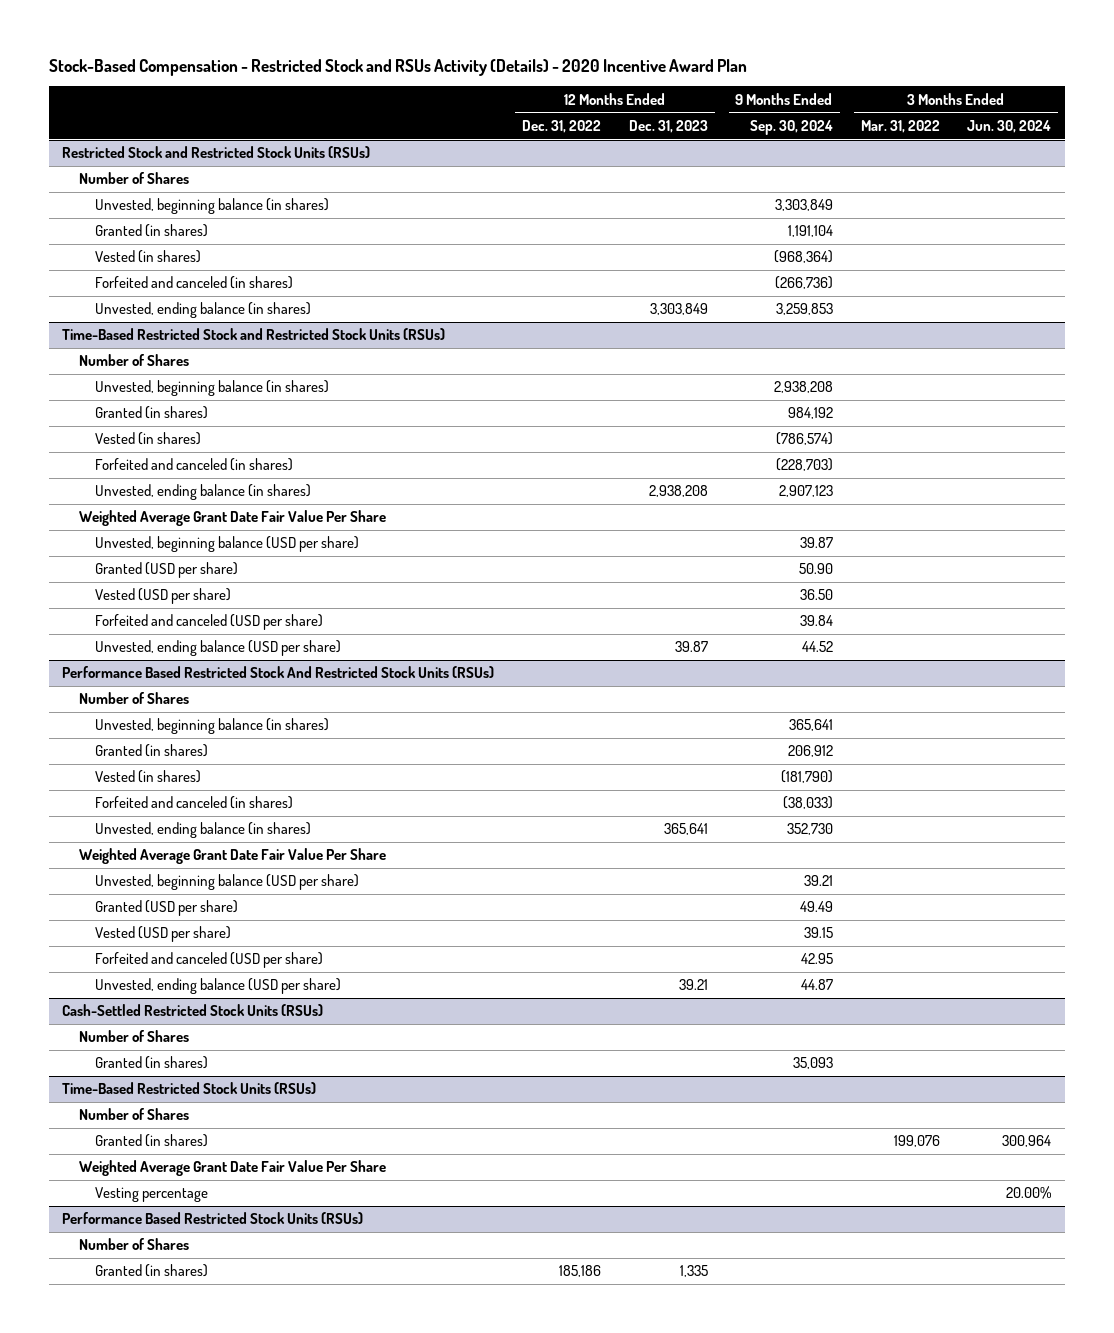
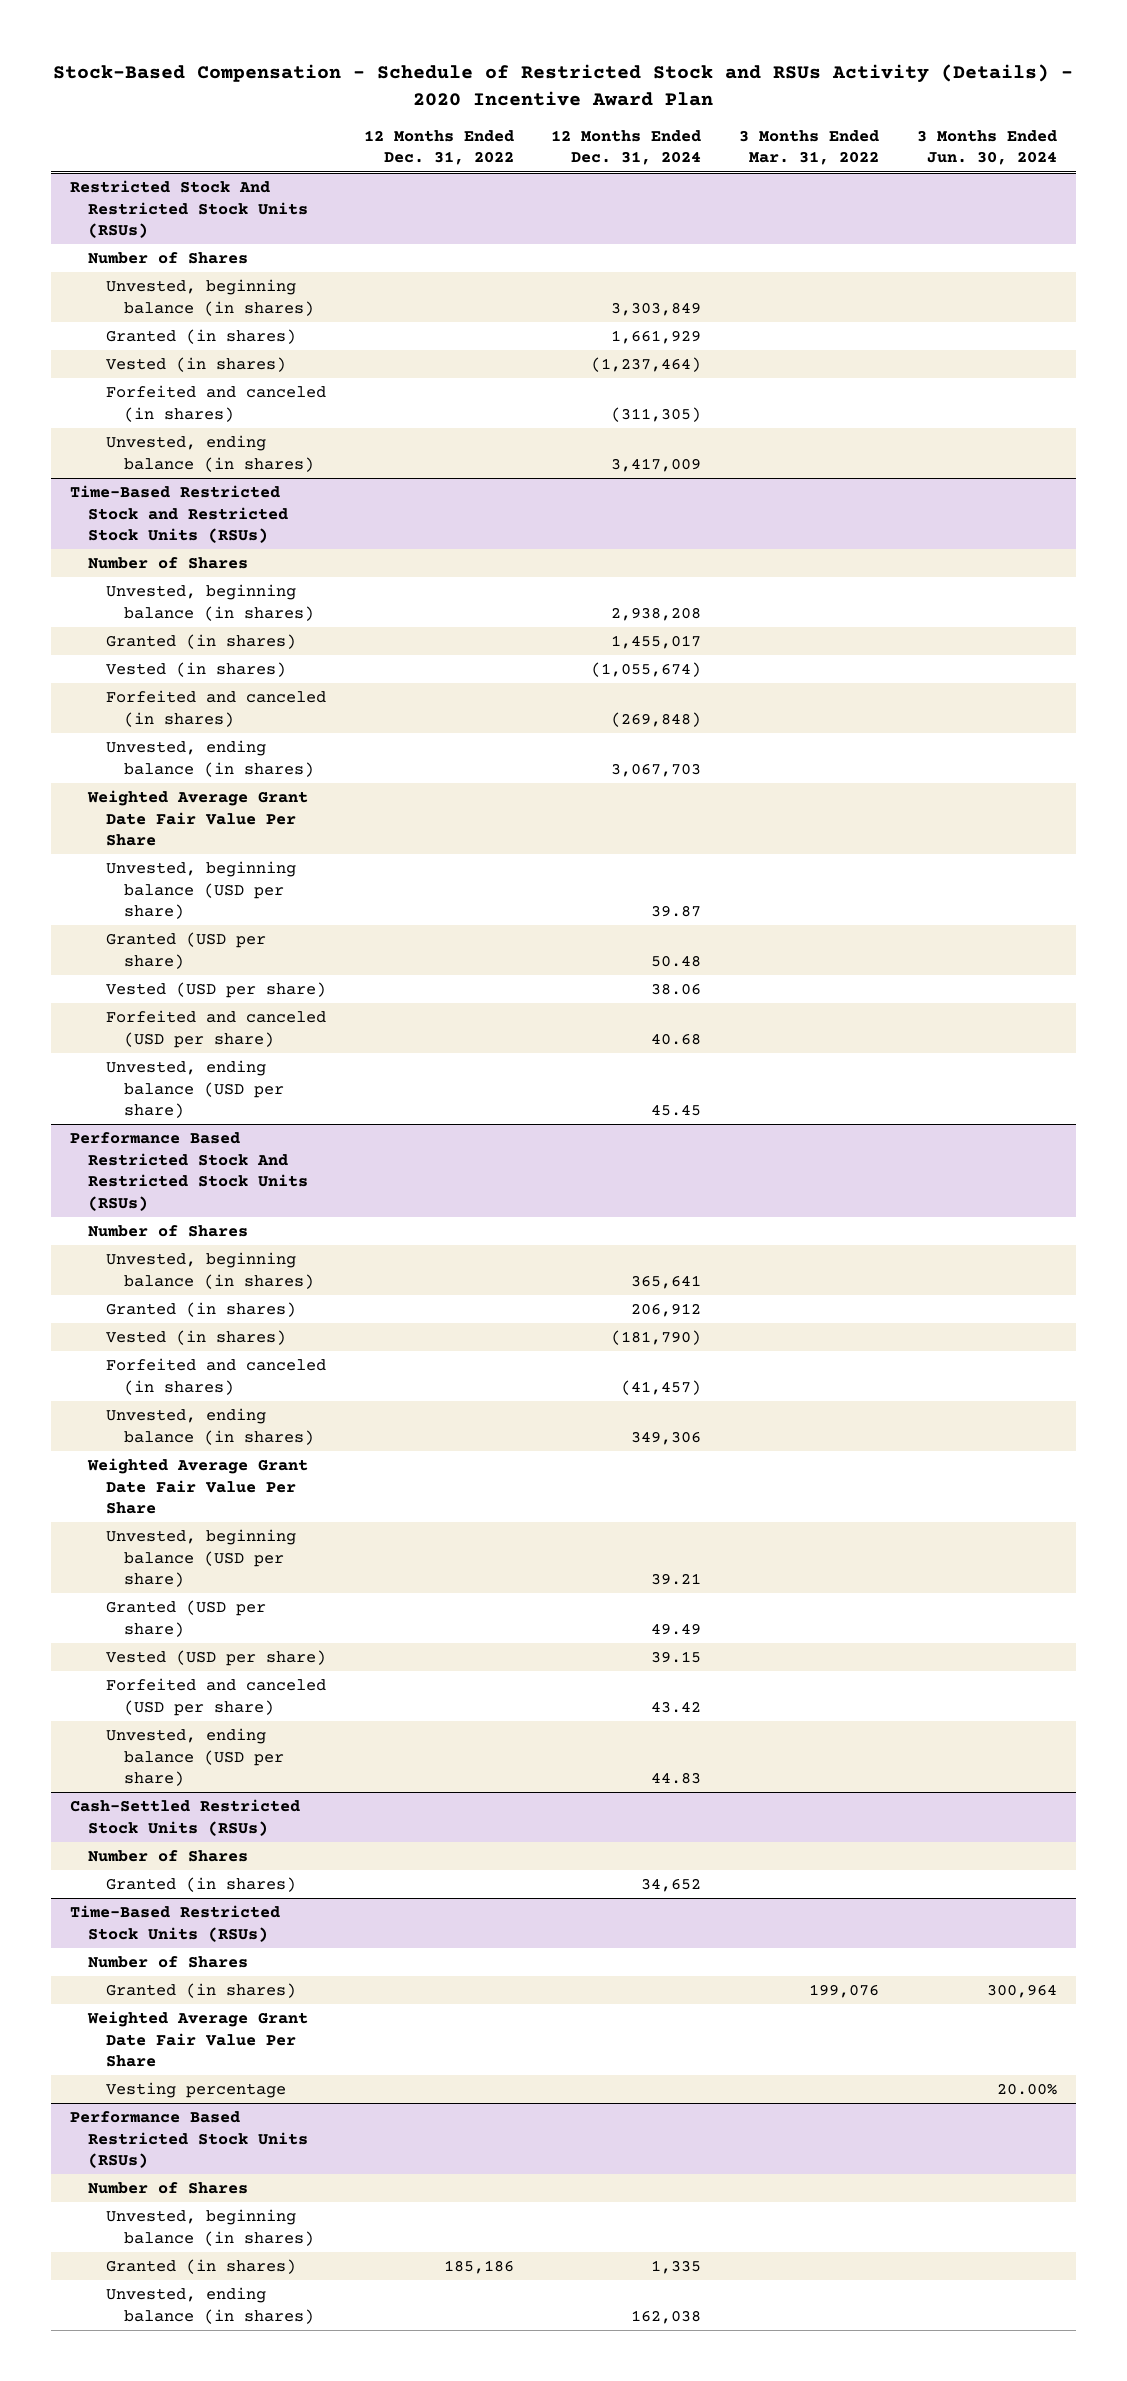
- Stock-Based Compensation - Restricted Stock and RSUs Activity (Details) - 2020 Incentive Award Plan
+ Stock-Based Compensation - Schedule of Restricted Stock and RSUs Activity (Details) - 2020 Incentive Award Plan
- | 12 Months Ended Dec. 31, 2022 | 12 Months Ended Dec. 31, 2023 | 9 Months Ended Sep. 30, 2024 | 3 Months Ended Mar. 31, 2022 | 3 Months Ended Jun. 30, 2024
+ | 12 Months Ended Dec. 31, 2022 | 12 Months Ended Dec. 31, 2024 | 3 Months Ended Mar. 31, 2022 | 3 Months Ended Jun. 30, 2024
- Restricted Stock and Restricted Stock Units (RSUs)
+ Restricted Stock And Restricted Stock Units (RSUs)
@ Performance Based Restricted Stock Units (RSUs)
+ Unvested, beginning balance (in shares)
+ Unvested, ending balance (in shares) | | 162,038 | |

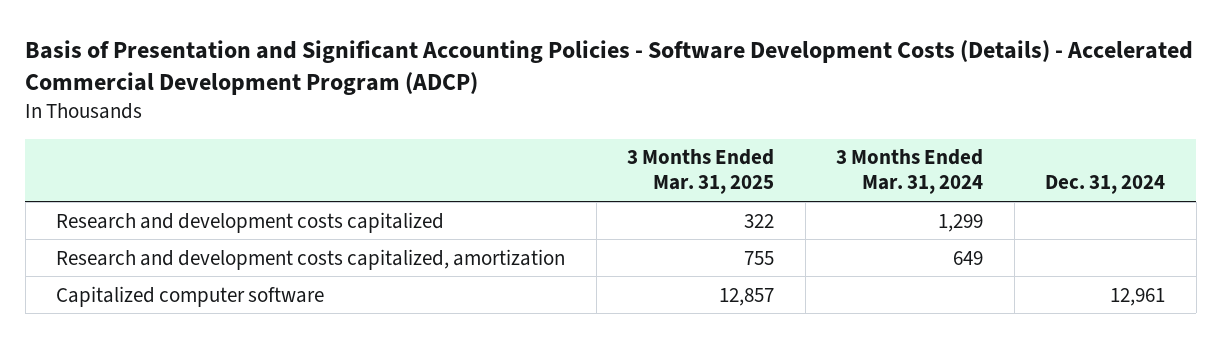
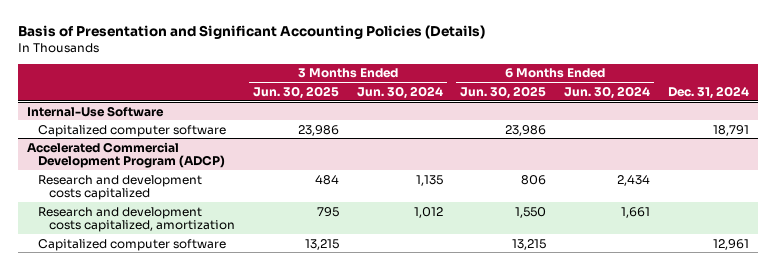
- Basis of Presentation and Significant Accounting Policies - Software Development Costs (Details) - Accelerated Commercial Development Program (ADCP)
+ Basis of Presentation and Significant Accounting Policies (Details)
- | 3 Months Ended Mar. 31, 2025 | 3 Months Ended Mar. 31, 2024 | Dec. 31, 2024
+ | 3 Months Ended Jun. 30, 2025 | 3 Months Ended Jun. 30, 2024 | 6 Months Ended Jun. 30, 2025 | 6 Months Ended Jun. 30, 2024 | Dec. 31, 2024
+ Internal-Use Software
+ Capitalized computer software | 23,986 | | 23,986 | | 18,791
+ Accelerated Commercial Development Program (ADCP)

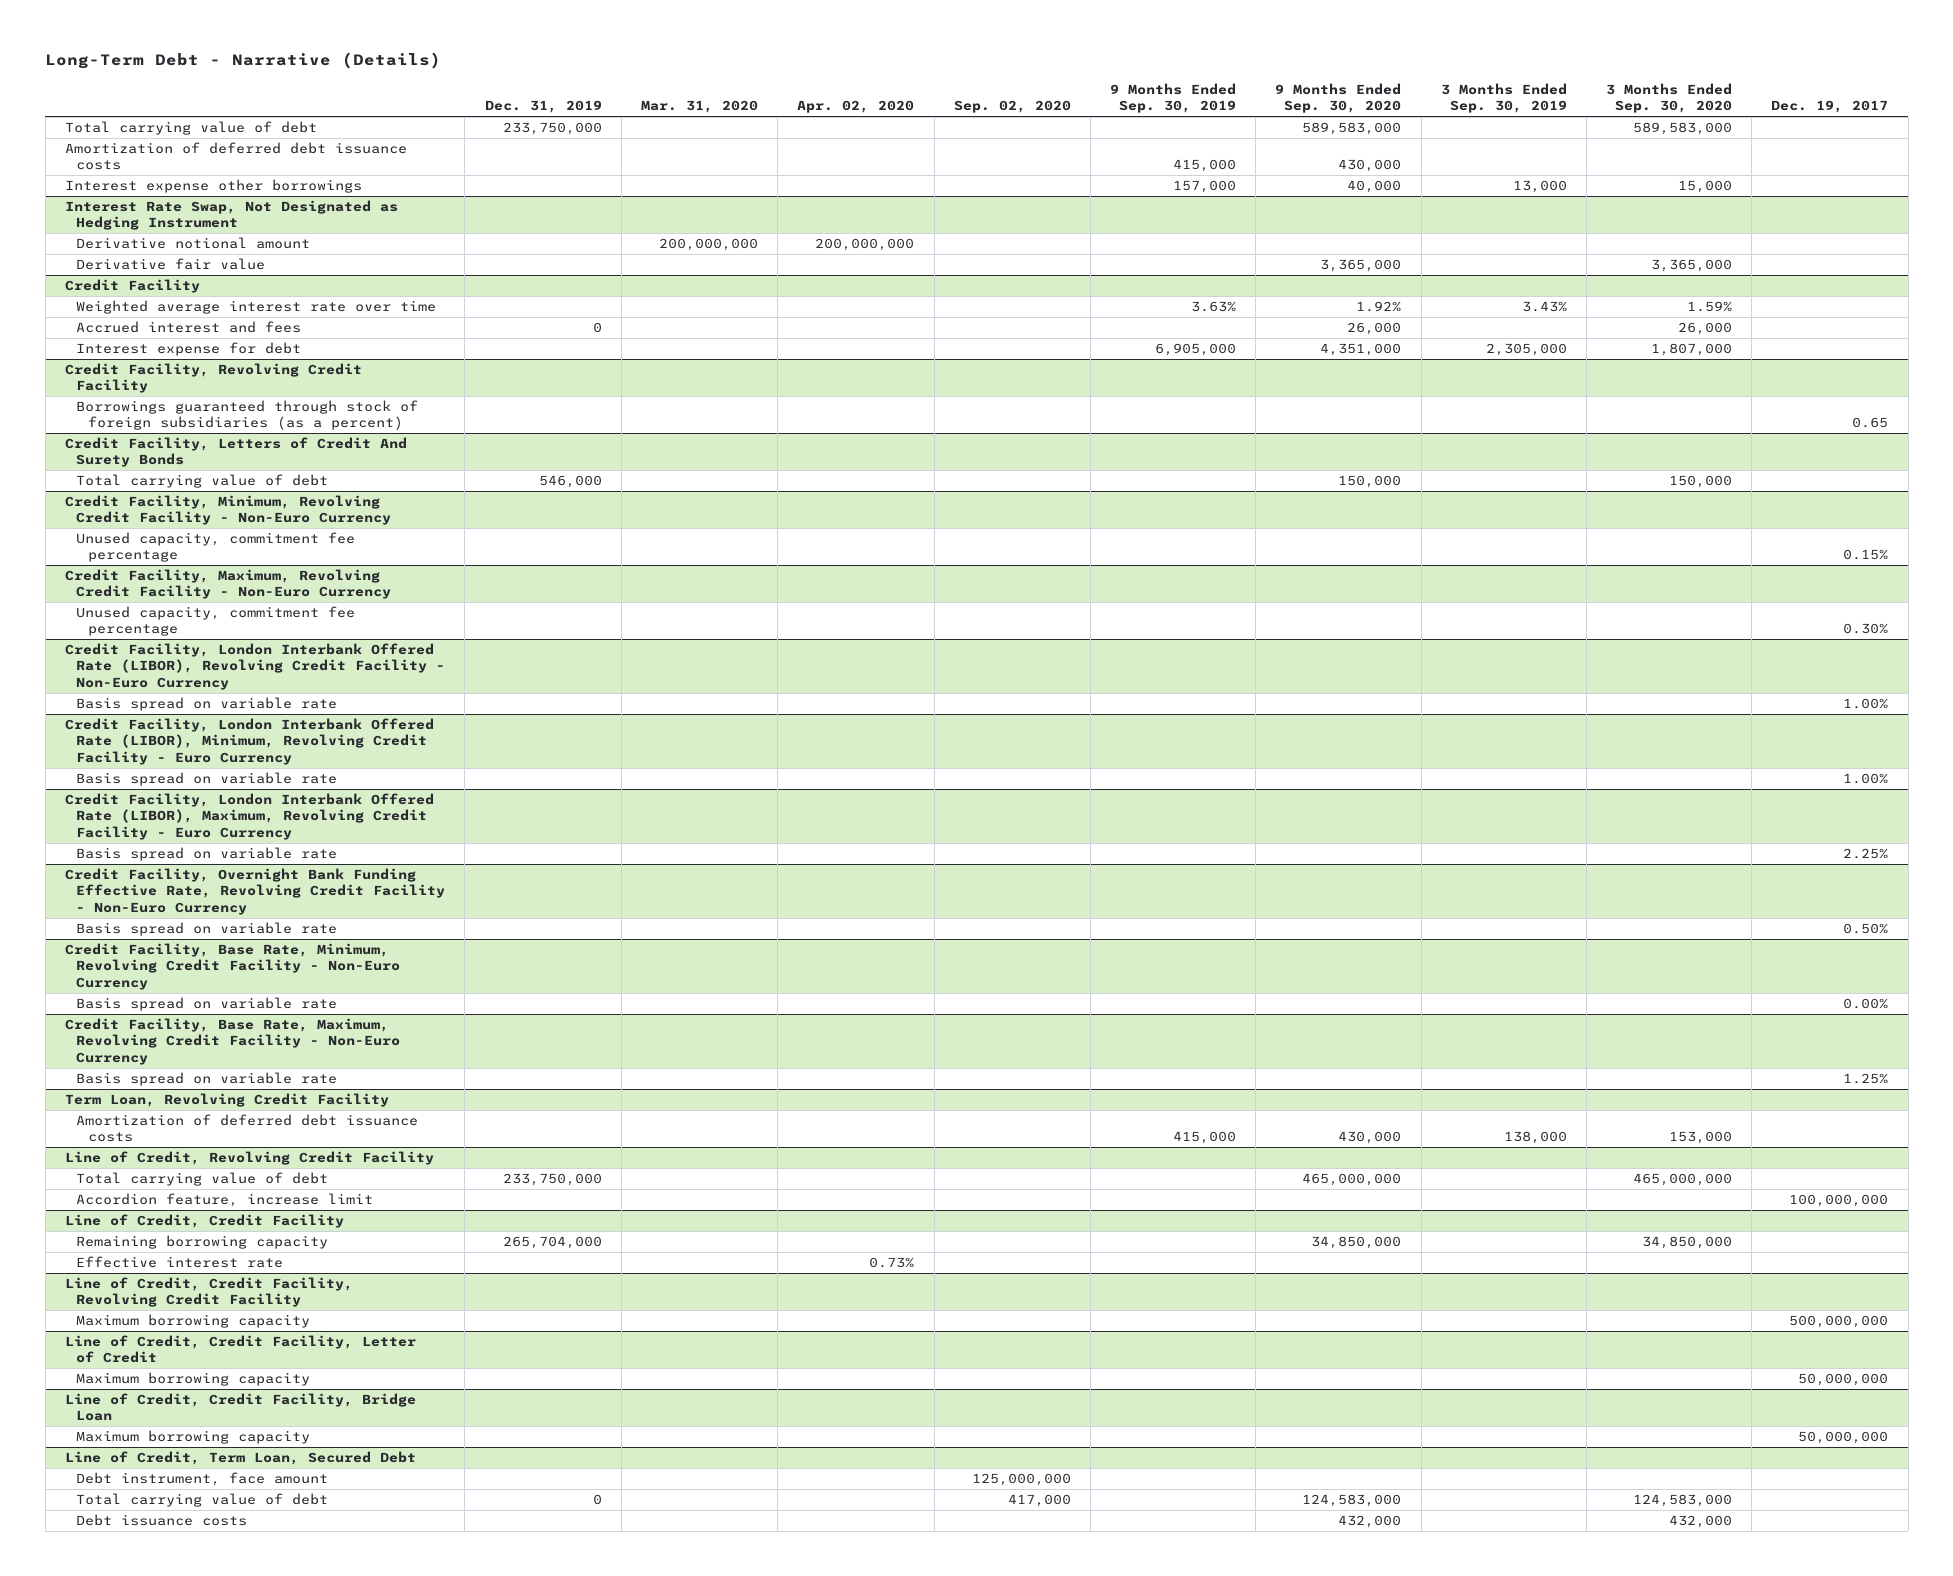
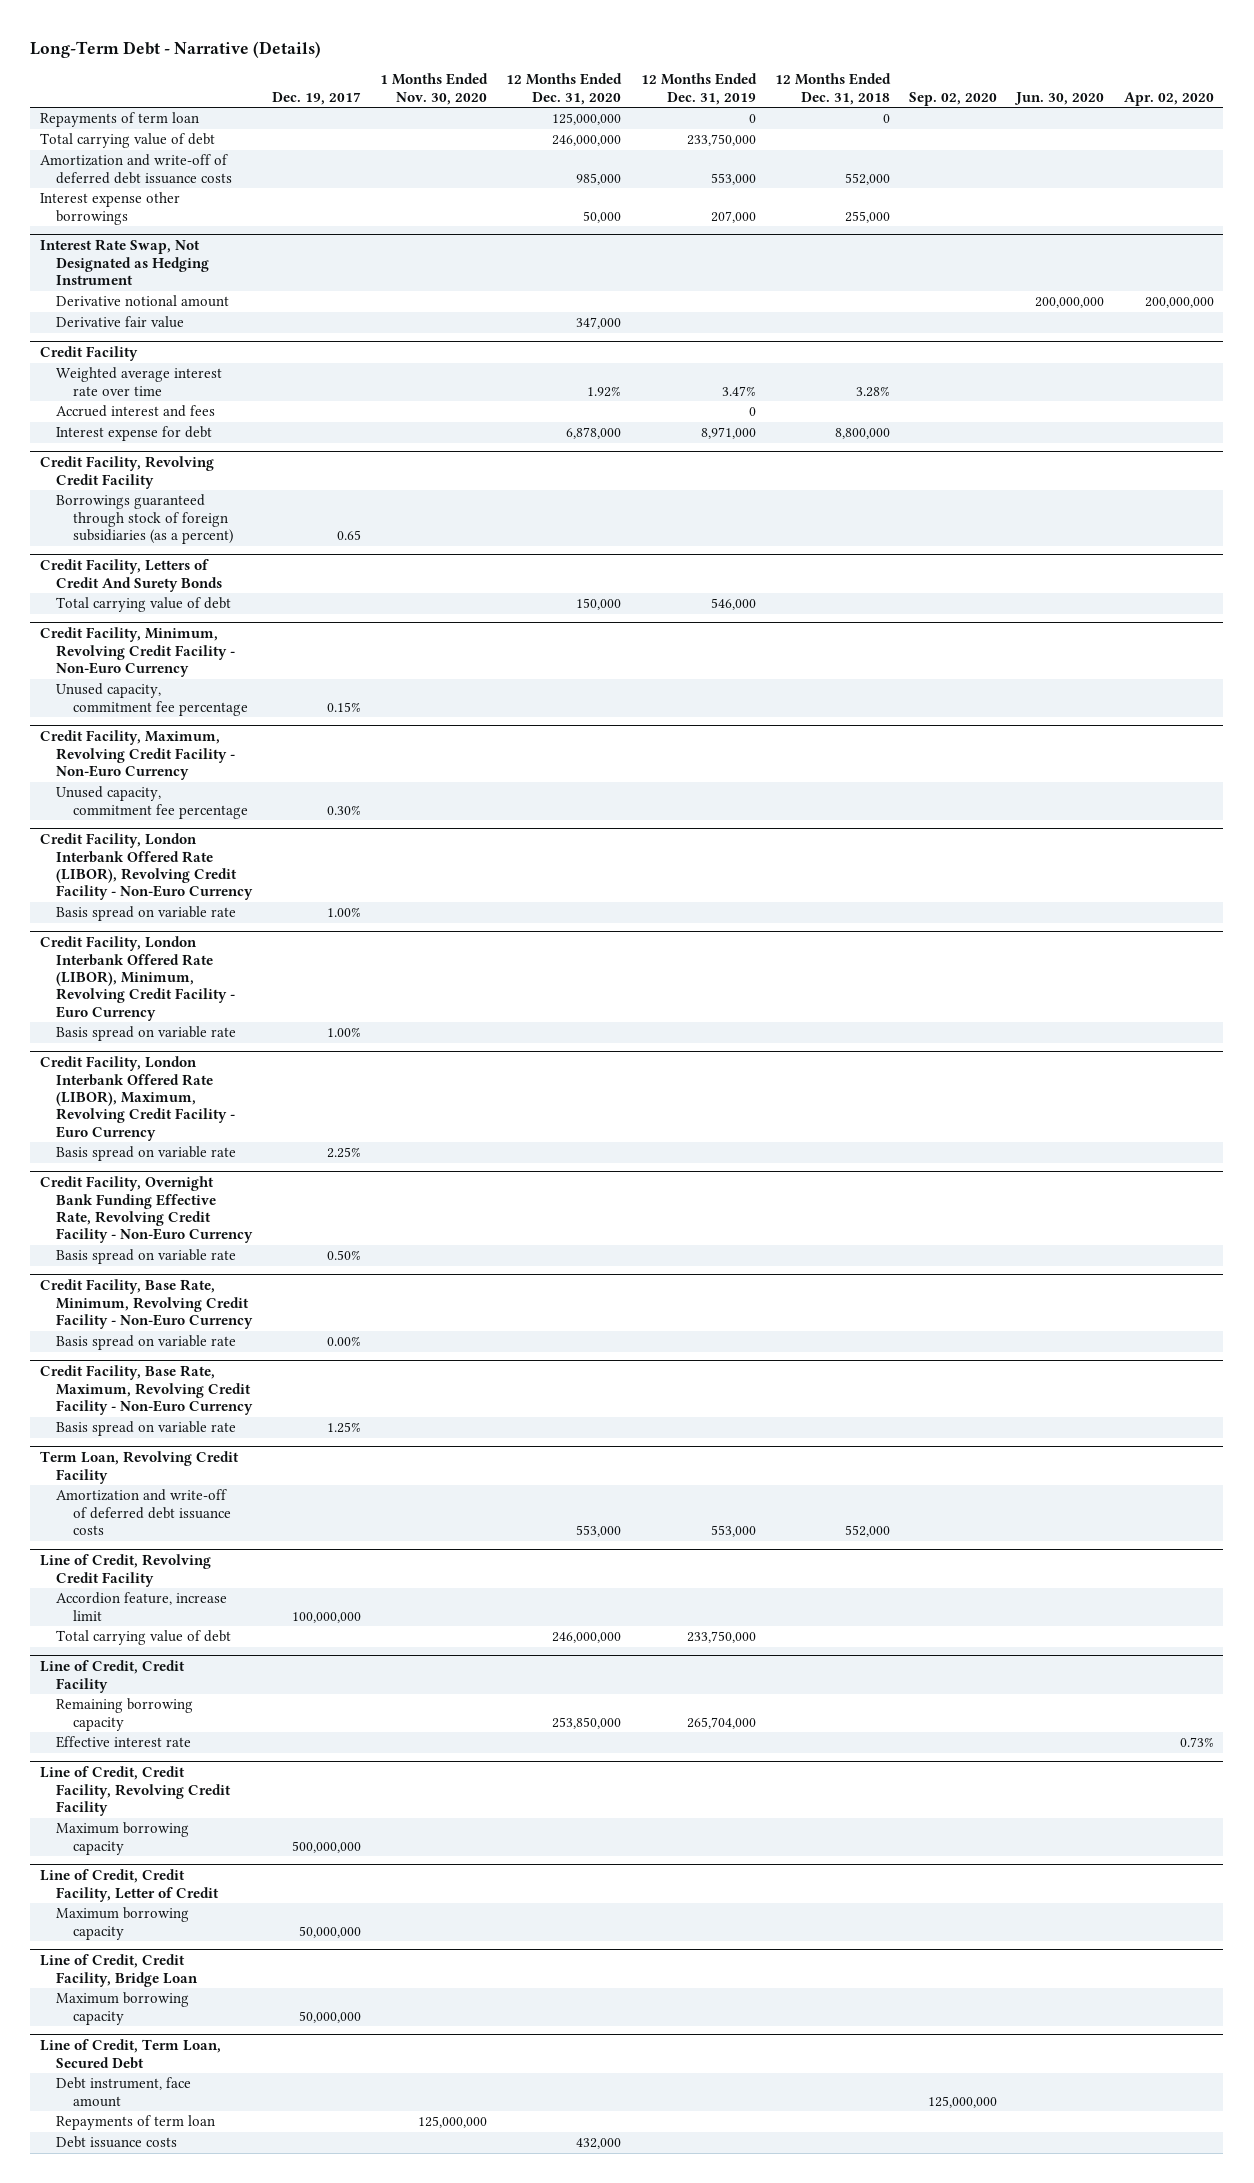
- | Dec. 31, 2019 | Mar. 31, 2020 | Apr. 02, 2020 | Sep. 02, 2020 | 9 Months Ended Sep. 30, 2019 | 9 Months Ended Sep. 30, 2020 | 3 Months Ended Sep. 30, 2019 | 3 Months Ended Sep. 30, 2020 | Dec. 19, 2017
+ | Dec. 19, 2017 | 1 Months Ended Nov. 30, 2020 | 12 Months Ended Dec. 31, 2020 | 12 Months Ended Dec. 31, 2019 | 12 Months Ended Dec. 31, 2018 | Sep. 02, 2020 | Jun. 30, 2020 | Apr. 02, 2020
+ Repayments of term loan | | | 125,000,000 | 0 | 0 | | |
- Amortization of deferred debt issuance costs | | | | | 415,000 | 430,000 | | |
+ Amortization and write-off of deferred debt issuance costs | | | 985,000 | 553,000 | 552,000 | | |
@ Term Loan, Revolving Credit Facility
- Amortization of deferred debt issuance costs | | | | | 415,000 | 430,000 | 138,000 | 153,000 |
+ Amortization and write-off of deferred debt issuance costs | | | 553,000 | 553,000 | 552,000 | | |
@ Line of Credit, Revolving Credit Facility
moved down: Total carrying value of debt | | | 246,000,000 | 233,750,000 | | | |
@ Line of Credit, Term Loan, Secured Debt
- Total carrying value of debt | 0 | | | 417,000 | | 124,583,000 | | 124,583,000 |
+ Repayments of term loan | | 125,000,000 | | | | | |

